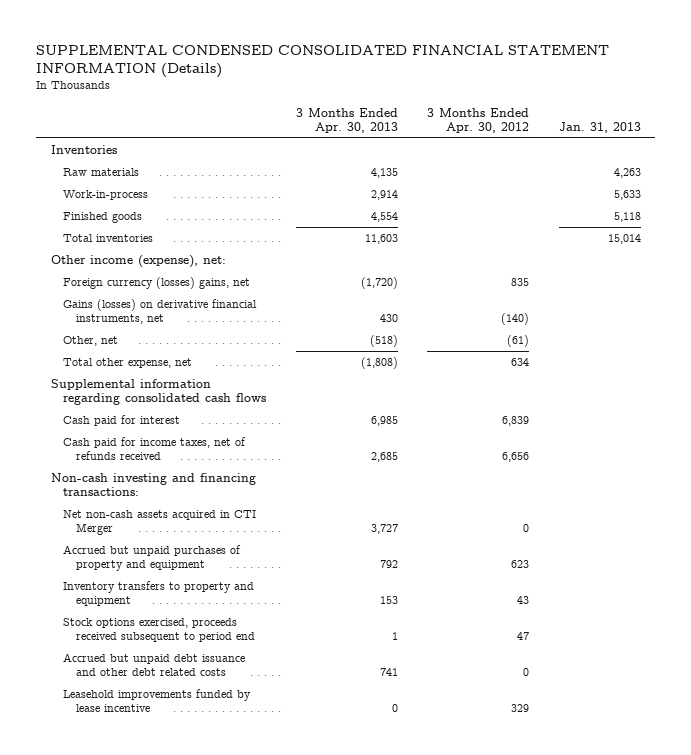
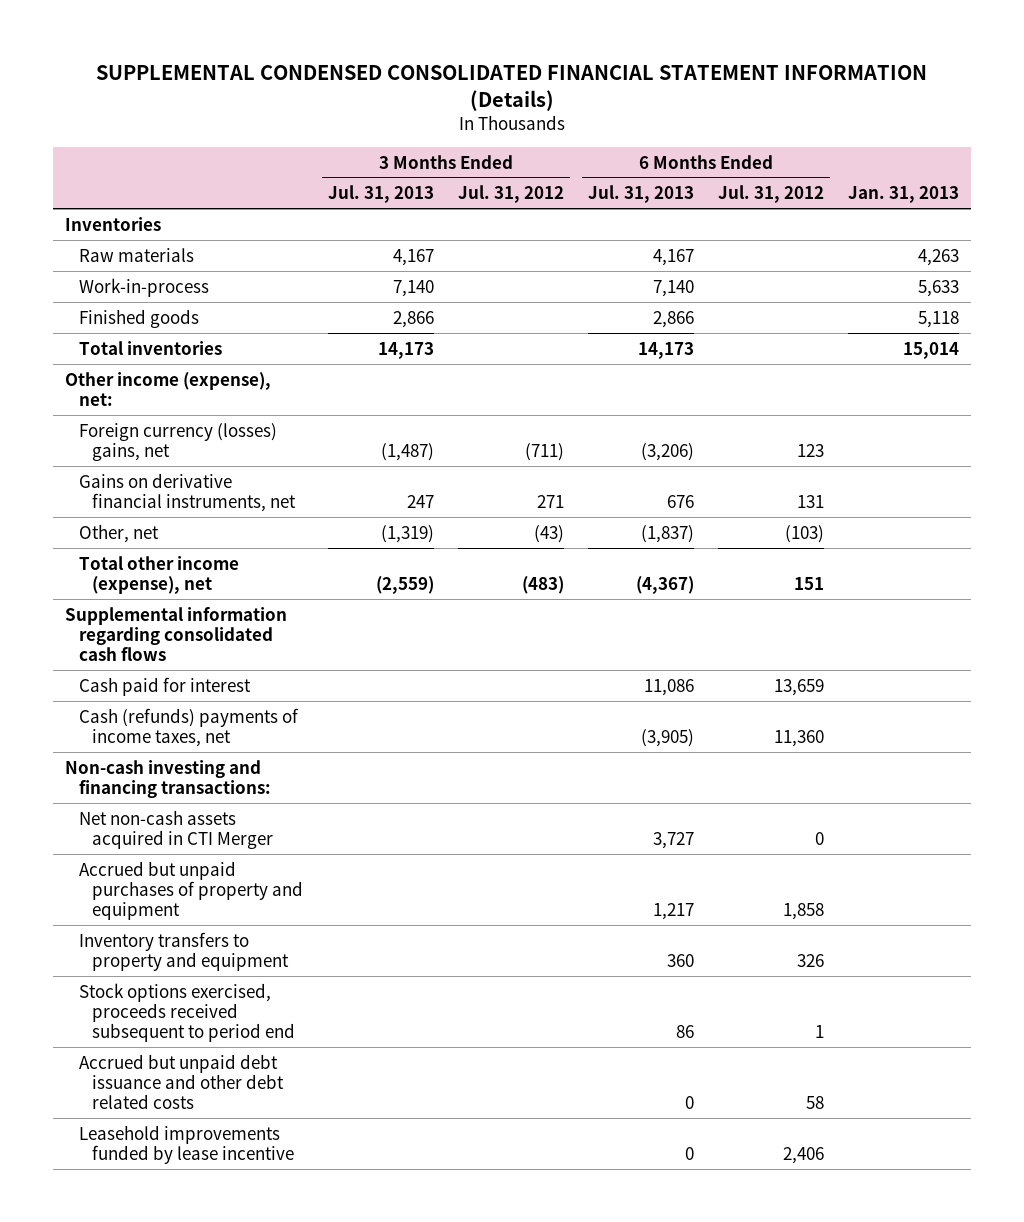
- | 3 Months Ended Apr. 30, 2013 | 3 Months Ended Apr. 30, 2012 | Jan. 31, 2013
+ | 3 Months Ended Jul. 31, 2013 | 3 Months Ended Jul. 31, 2012 | 6 Months Ended Jul. 31, 2013 | 6 Months Ended Jul. 31, 2012 | Jan. 31, 2013
- Gains (losses) on derivative financial instruments, net | 430 | (140) |
+ Gains on derivative financial instruments, net | 247 | 271 | 676 | 131 |
- Total other expense, net | (1,808) | 634 |
+ Total other income (expense), net | (2,559) | (483) | (4,367) | 151 |
- Cash paid for income taxes, net of refunds received | 2,685 | 6,656 |
+ Cash (refunds) payments of income taxes, net | | | (3,905) | 11,360 |

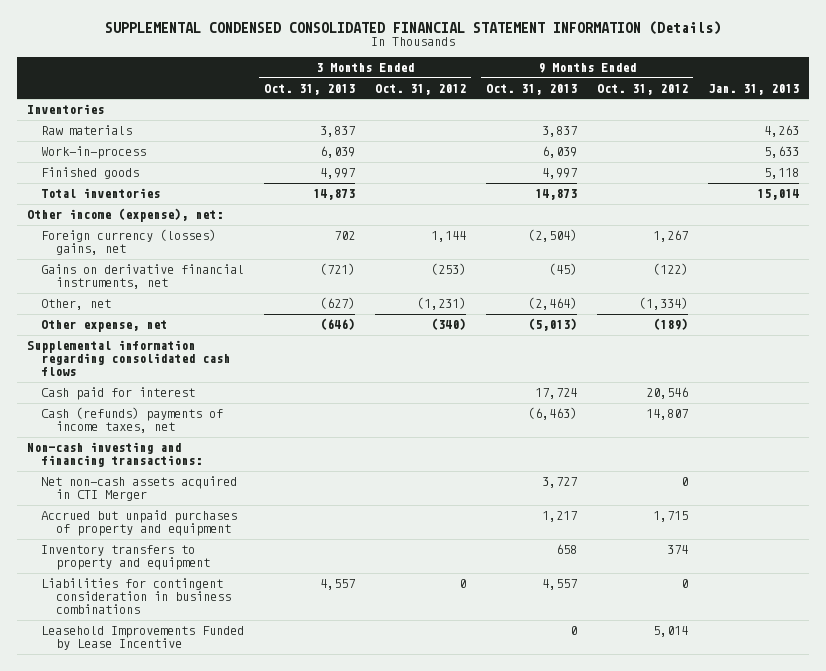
- | 3 Months Ended Jul. 31, 2013 | 3 Months Ended Jul. 31, 2012 | 6 Months Ended Jul. 31, 2013 | 6 Months Ended Jul. 31, 2012 | Jan. 31, 2013
+ | 3 Months Ended Oct. 31, 2013 | 3 Months Ended Oct. 31, 2012 | 9 Months Ended Oct. 31, 2013 | 9 Months Ended Oct. 31, 2012 | Jan. 31, 2013
- Total other income (expense), net | (2,559) | (483) | (4,367) | 151 |
+ Other expense, net | (646) | (340) | (5,013) | (189) |
- Stock options exercised, proceeds received subsequent to period end | | | 86 | 1 |
- Accrued but unpaid debt issuance and other debt related costs | | | 0 | 58 |
- Leasehold improvements funded by lease incentive | | | 0 | 2,406 |
+ Liabilities for contingent consideration in business combinations | 4,557 | 0 | 4,557 | 0 |
+ Leasehold Improvements Funded by Lease Incentive | | | 0 | 5,014 |

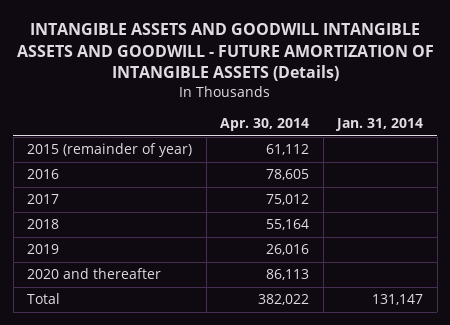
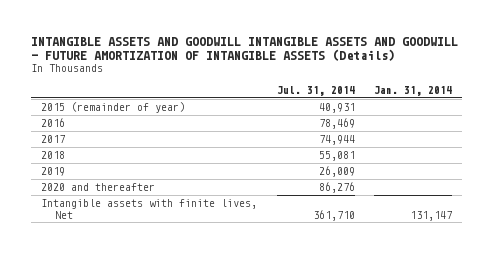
- | Apr. 30, 2014 | Jan. 31, 2014
+ | Jul. 31, 2014 | Jan. 31, 2014
- Total | 382,022 | 131,147
+ Intangible assets with finite lives, Net | 361,710 | 131,147

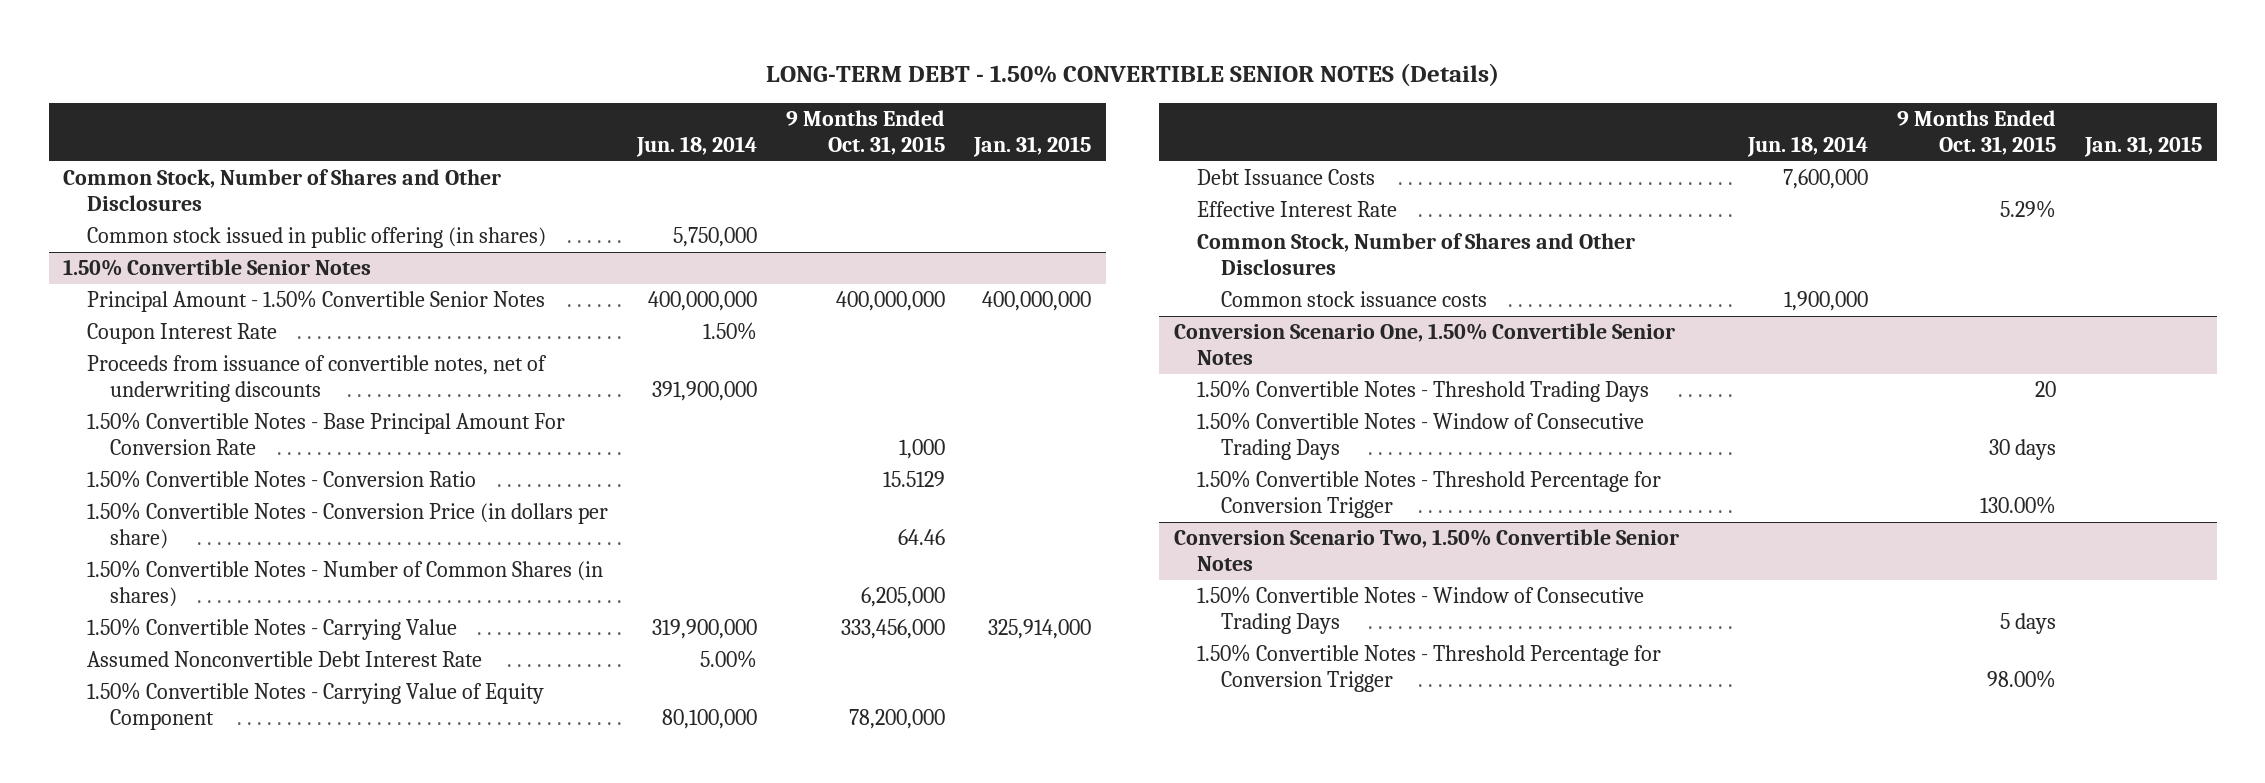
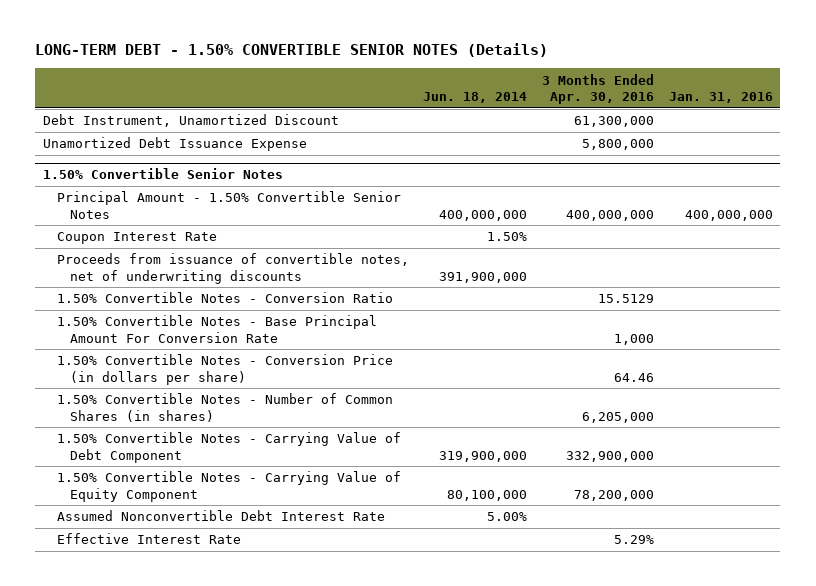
- | Jun. 18, 2014 | 9 Months Ended Oct. 31, 2015 | Jan. 31, 2015
+ | Jun. 18, 2014 | 3 Months Ended Apr. 30, 2016 | Jan. 31, 2016
- Common Stock, Number of Shares and Other Disclosures
- Common stock issued in public offering (in shares) | 5,750,000 | |
+ Debt Instrument, Unamortized Discount | | 61,300,000 |
+ Unamortized Debt Issuance Expense | | 5,800,000 |
@ 1.50% Convertible Senior Notes
moved down: 1.50% Convertible Notes - Base Principal Amount For Conversion Rate | | 1,000 |
- 1.50% Convertible Notes - Carrying Value | 319,900,000 | 333,456,000 | 325,914,000
+ 1.50% Convertible Notes - Carrying Value of Debt Component | 319,900,000 | 332,900,000 |
- Debt Issuance Costs | 7,600,000 | |
moved down: Assumed Nonconvertible Debt Interest Rate | 5.00% | |
- Common Stock, Number of Shares and Other Disclosures
- Common stock issuance costs | 1,900,000 | |
- Conversion Scenario One, 1.50% Convertible Senior Notes
- 1.50% Convertible Notes - Threshold Trading Days | | 20 |
- 1.50% Convertible Notes - Window of Consecutive Trading Days | | 30 days |
- 1.50% Convertible Notes - Threshold Percentage for Conversion Trigger | | 130.00% |
- Conversion Scenario Two, 1.50% Convertible Senior Notes
- 1.50% Convertible Notes - Window of Consecutive Trading Days | | 5 days |
- 1.50% Convertible Notes - Threshold Percentage for Conversion Trigger | | 98.00% |

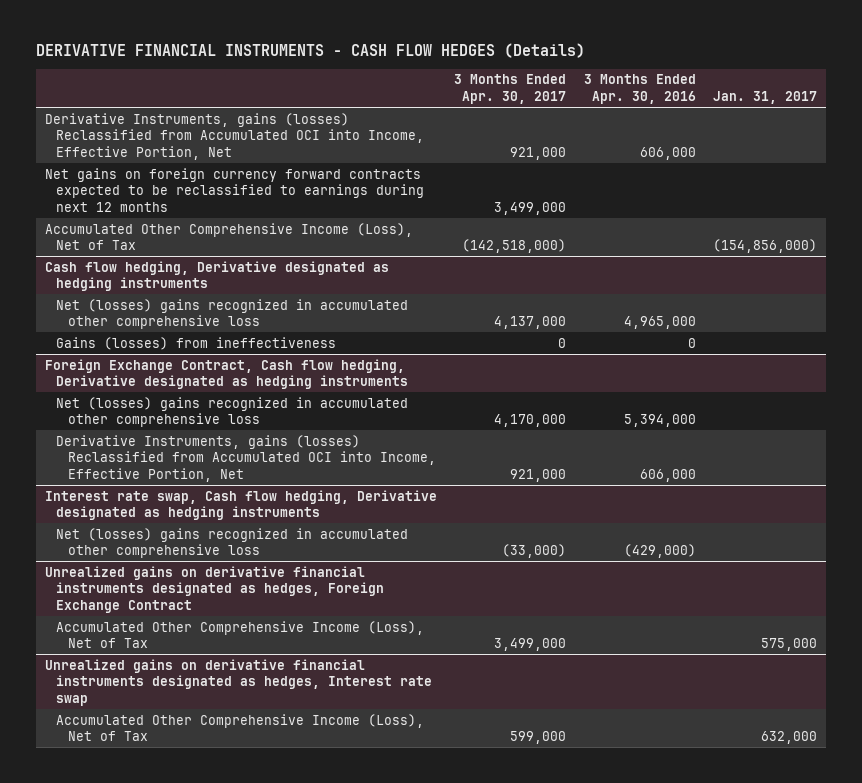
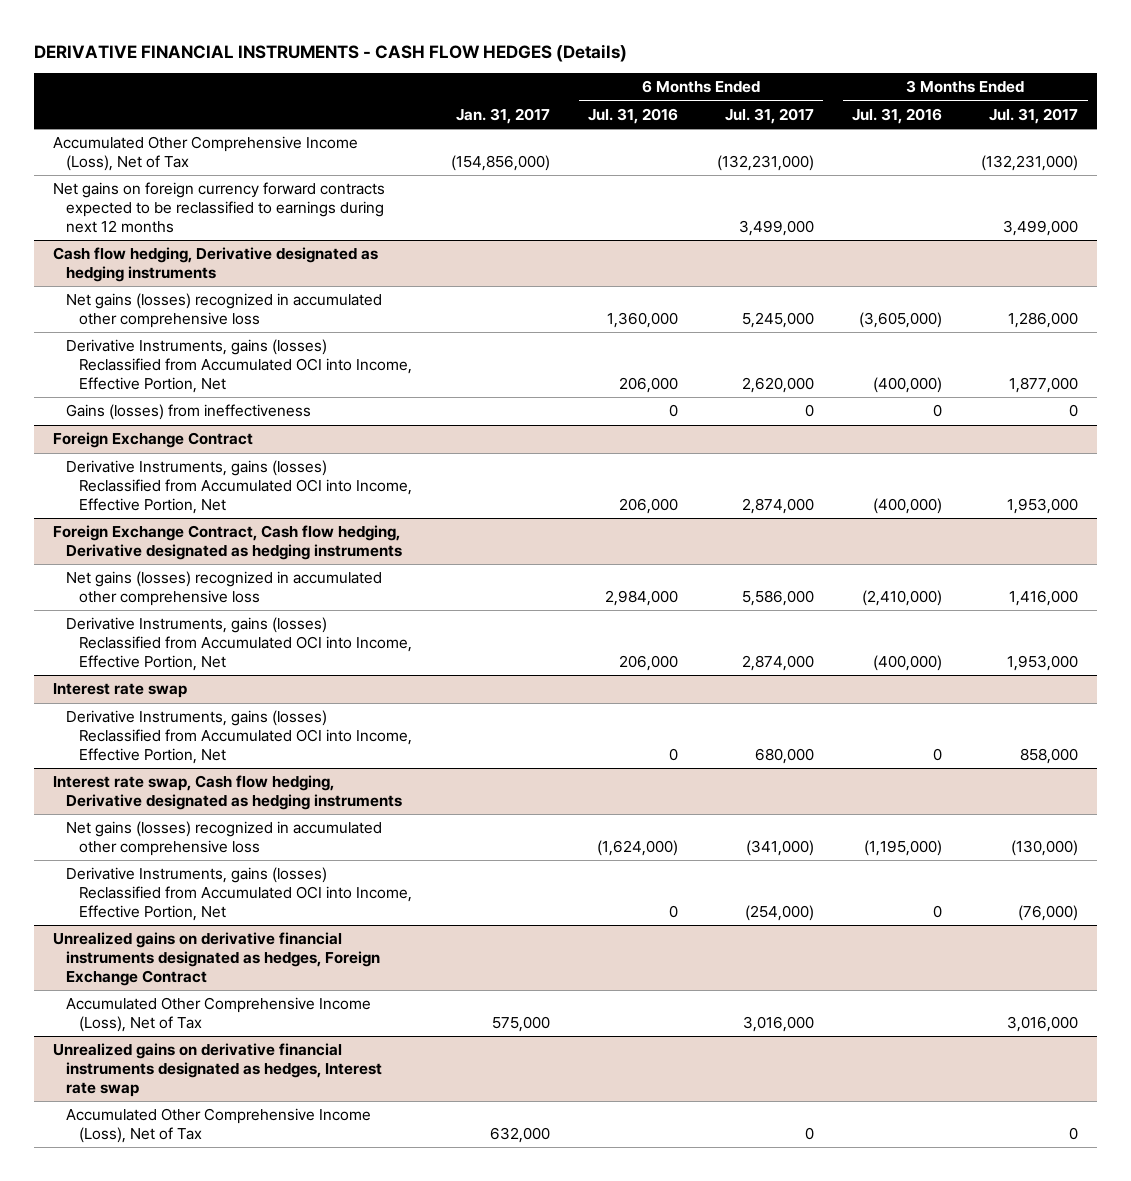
- | 3 Months Ended Apr. 30, 2017 | 3 Months Ended Apr. 30, 2016 | Jan. 31, 2017
+ | Jan. 31, 2017 | 6 Months Ended Jul. 31, 2016 | 6 Months Ended Jul. 31, 2017 | 3 Months Ended Jul. 31, 2016 | 3 Months Ended Jul. 31, 2017
- Derivative Instruments, gains (losses) Reclassified from Accumulated OCI into Income, Effective Portion, Net | 921,000 | 606,000 |
moved down: Net gains on foreign currency forward contracts expected to be reclassified to earnings during next 12 months | | | 3,499,000 | | 3,499,000
@ Cash flow hedging, Derivative designated as hedging instruments
- Net (losses) gains recognized in accumulated other comprehensive loss | 4,137,000 | 4,965,000 |
+ Net gains (losses) recognized in accumulated other comprehensive loss | | 1,360,000 | 5,245,000 | (3,605,000) | 1,286,000
+ Derivative Instruments, gains (losses) Reclassified from Accumulated OCI into Income, Effective Portion, Net | | 206,000 | 2,620,000 | (400,000) | 1,877,000
+ Foreign Exchange Contract
+ Derivative Instruments, gains (losses) Reclassified from Accumulated OCI into Income, Effective Portion, Net | | 206,000 | 2,874,000 | (400,000) | 1,953,000
@ Foreign Exchange Contract, Cash flow hedging, Derivative designated as hedging instruments
- Net (losses) gains recognized in accumulated other comprehensive loss | 4,170,000 | 5,394,000 |
+ Net gains (losses) recognized in accumulated other comprehensive loss | | 2,984,000 | 5,586,000 | (2,410,000) | 1,416,000
+ Interest rate swap
+ Derivative Instruments, gains (losses) Reclassified from Accumulated OCI into Income, Effective Portion, Net | | 0 | 680,000 | 0 | 858,000
@ Interest rate swap, Cash flow hedging, Derivative designated as hedging instruments
- Net (losses) gains recognized in accumulated other comprehensive loss | (33,000) | (429,000) |
+ Net gains (losses) recognized in accumulated other comprehensive loss | | (1,624,000) | (341,000) | (1,195,000) | (130,000)
+ Derivative Instruments, gains (losses) Reclassified from Accumulated OCI into Income, Effective Portion, Net | | 0 | (254,000) | 0 | (76,000)

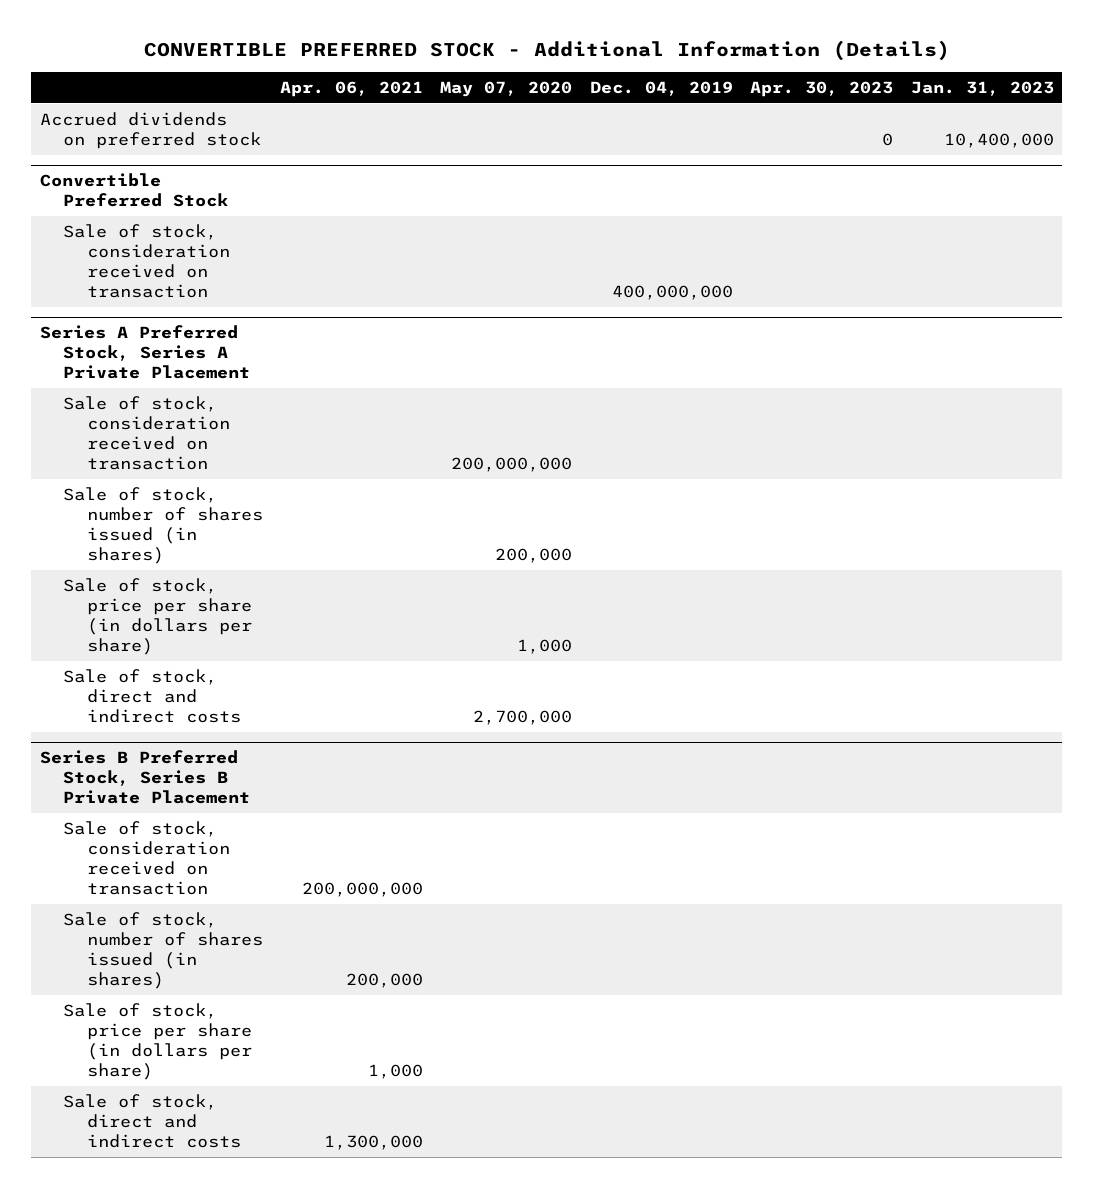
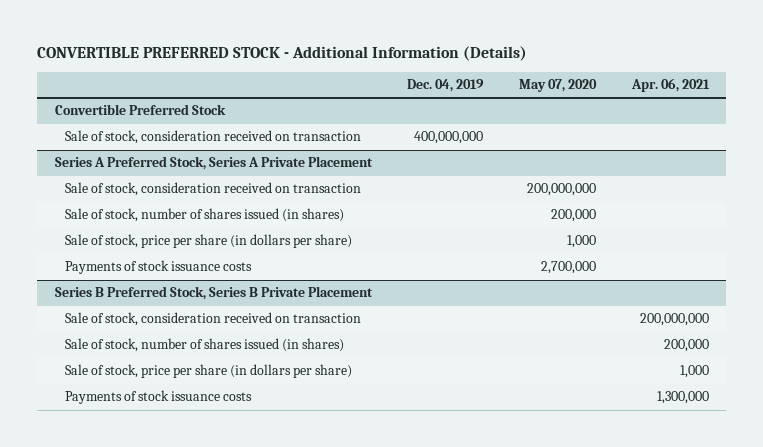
- | Apr. 06, 2021 | May 07, 2020 | Dec. 04, 2019 | Apr. 30, 2023 | Jan. 31, 2023
+ | Dec. 04, 2019 | May 07, 2020 | Apr. 06, 2021
- Accrued dividends on preferred stock | | | | 0 | 10,400,000
@ Series A Preferred Stock, Series A Private Placement
- Sale of stock, direct and indirect costs | | 2,700,000 | | |
+ Payments of stock issuance costs | | 2,700,000 |
@ Series B Preferred Stock, Series B Private Placement
- Sale of stock, direct and indirect costs | 1,300,000 | | | |
+ Payments of stock issuance costs | | | 1,300,000

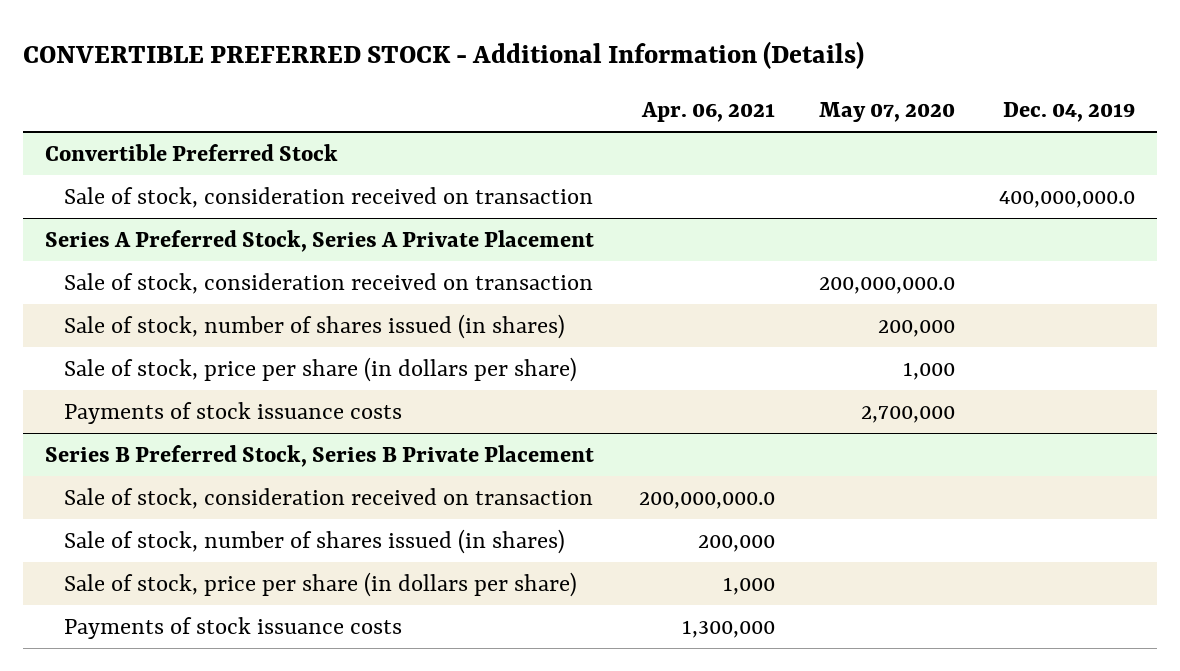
- | Dec. 04, 2019 | May 07, 2020 | Apr. 06, 2021
+ | Apr. 06, 2021 | May 07, 2020 | Dec. 04, 2019
@ Convertible Preferred Stock
- Sale of stock, consideration received on transaction | 400,000,000 | |
+ Sale of stock, consideration received on transaction | | | 400,000,000.0
@ Series A Preferred Stock, Series A Private Placement
- Sale of stock, consideration received on transaction | | 200,000,000 |
+ Sale of stock, consideration received on transaction | | 200,000,000.0 |
@ Series B Preferred Stock, Series B Private Placement
- Sale of stock, consideration received on transaction | | | 200,000,000
+ Sale of stock, consideration received on transaction | 200,000,000.0 | |

